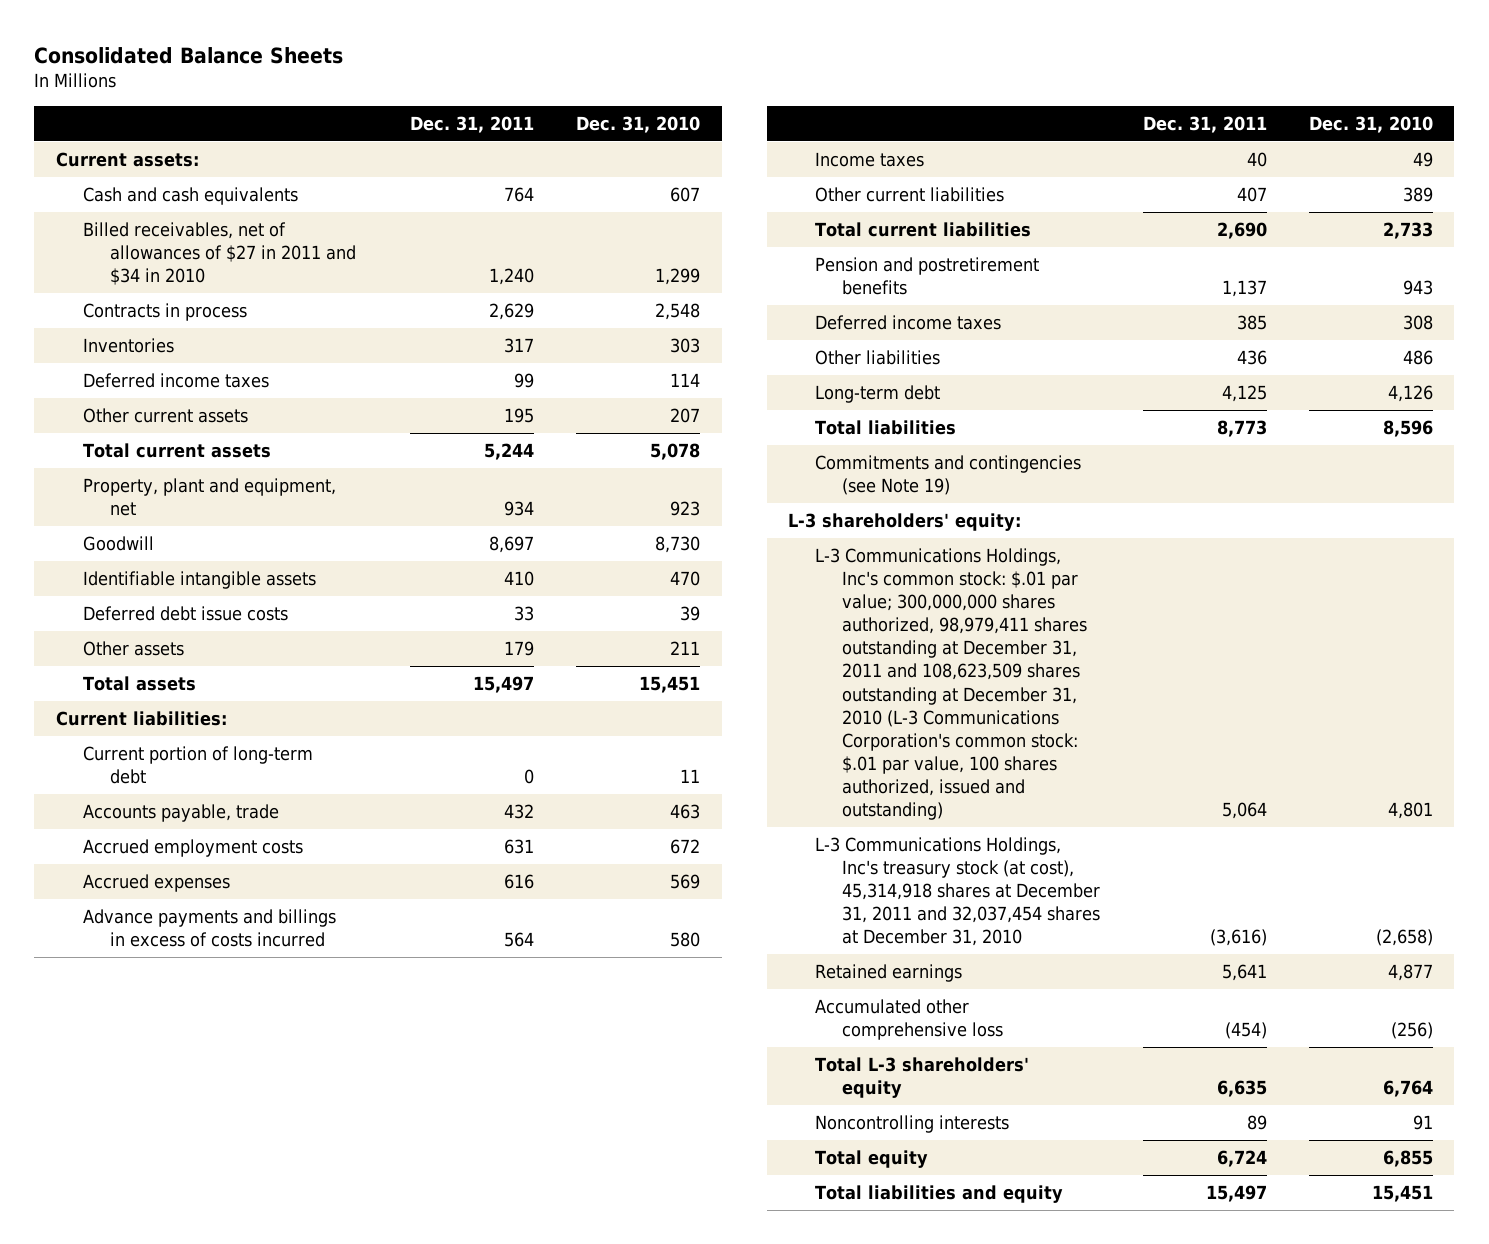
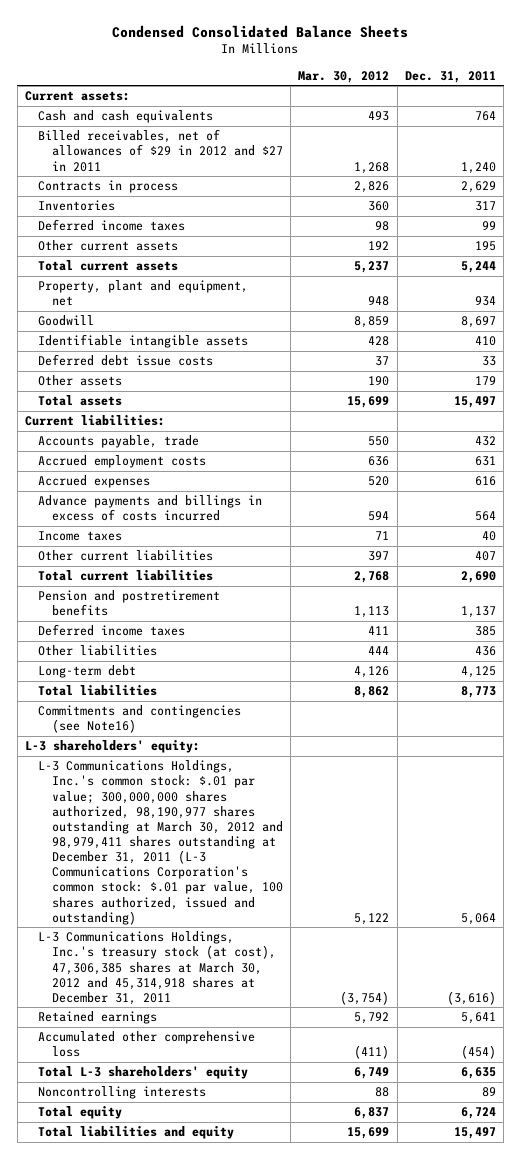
- Consolidated Balance Sheets
+ Condensed Consolidated Balance Sheets
- | Dec. 31, 2011 | Dec. 31, 2010
+ | Mar. 30, 2012 | Dec. 31, 2011
- Billed receivables, net of allowances of $27 in 2011 and $34 in 2010 | 1,240 | 1,299
+ Billed receivables, net of allowances of $29 in 2012 and $27 in 2011 | 1,268 | 1,240
- Current portion of long-term debt | 0 | 11
- Commitments and contingencies (see Note 19)
+ Commitments and contingencies (see Note16)
- L-3 Communications Holdings, Inc's common stock: $.01 par value; 300,000,000 shares authorized, 98,979,411 shares outstanding at December 31, 2011 and 108,623,509 shares outstanding at December 31, 2010 (L-3 Communications Corporation's common stock: $.01 par value, 100 shares authorized, issued and outstanding) | 5,064 | 4,801
- L-3 Communications Holdings, Inc's treasury stock (at cost), 45,314,918 shares at December 31, 2011 and 32,037,454 shares at December 31, 2010 | (3,616) | (2,658)
+ L-3 Communications Holdings, Inc.'s common stock: $.01 par value; 300,000,000 shares authorized, 98,190,977 shares outstanding at March 30, 2012 and 98,979,411 shares outstanding at December 31, 2011 (L-3 Communications Corporation's common stock: $.01 par value, 100 shares authorized, issued and outstanding) | 5,122 | 5,064
+ L-3 Communications Holdings, Inc.'s treasury stock (at cost), 47,306,385 shares at March 30, 2012 and 45,314,918 shares at December 31, 2011 | (3,754) | (3,616)

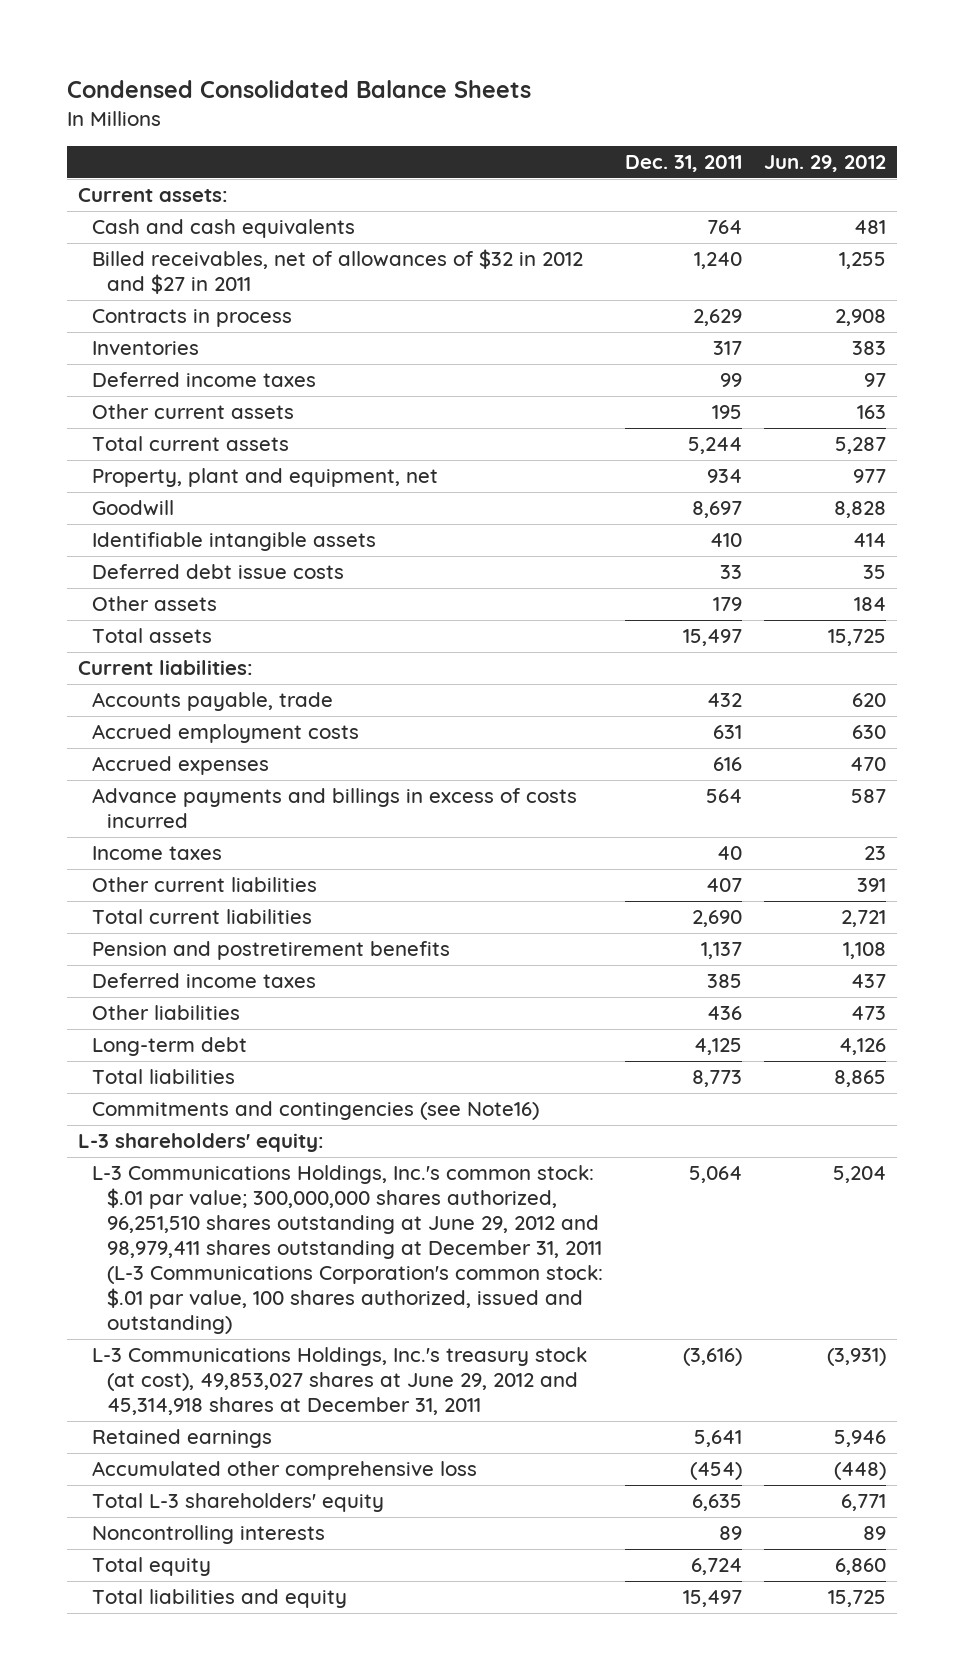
- | Mar. 30, 2012 | Dec. 31, 2011
+ | Dec. 31, 2011 | Jun. 29, 2012
- Billed receivables, net of allowances of $29 in 2012 and $27 in 2011 | 1,268 | 1,240
+ Billed receivables, net of allowances of $32 in 2012 and $27 in 2011 | 1,240 | 1,255
- L-3 Communications Holdings, Inc.'s common stock: $.01 par value; 300,000,000 shares authorized, 98,190,977 shares outstanding at March 30, 2012 and 98,979,411 shares outstanding at December 31, 2011 (L-3 Communications Corporation's common stock: $.01 par value, 100 shares authorized, issued and outstanding) | 5,122 | 5,064
- L-3 Communications Holdings, Inc.'s treasury stock (at cost), 47,306,385 shares at March 30, 2012 and 45,314,918 shares at December 31, 2011 | (3,754) | (3,616)
+ L-3 Communications Holdings, Inc.'s common stock: $.01 par value; 300,000,000 shares authorized, 96,251,510 shares outstanding at June 29, 2012 and 98,979,411 shares outstanding at December 31, 2011 (L-3 Communications Corporation's common stock: $.01 par value, 100 shares authorized, issued and outstanding) | 5,064 | 5,204
+ L-3 Communications Holdings, Inc.'s treasury stock (at cost), 49,853,027 shares at June 29, 2012 and 45,314,918 shares at December 31, 2011 | (3,616) | (3,931)

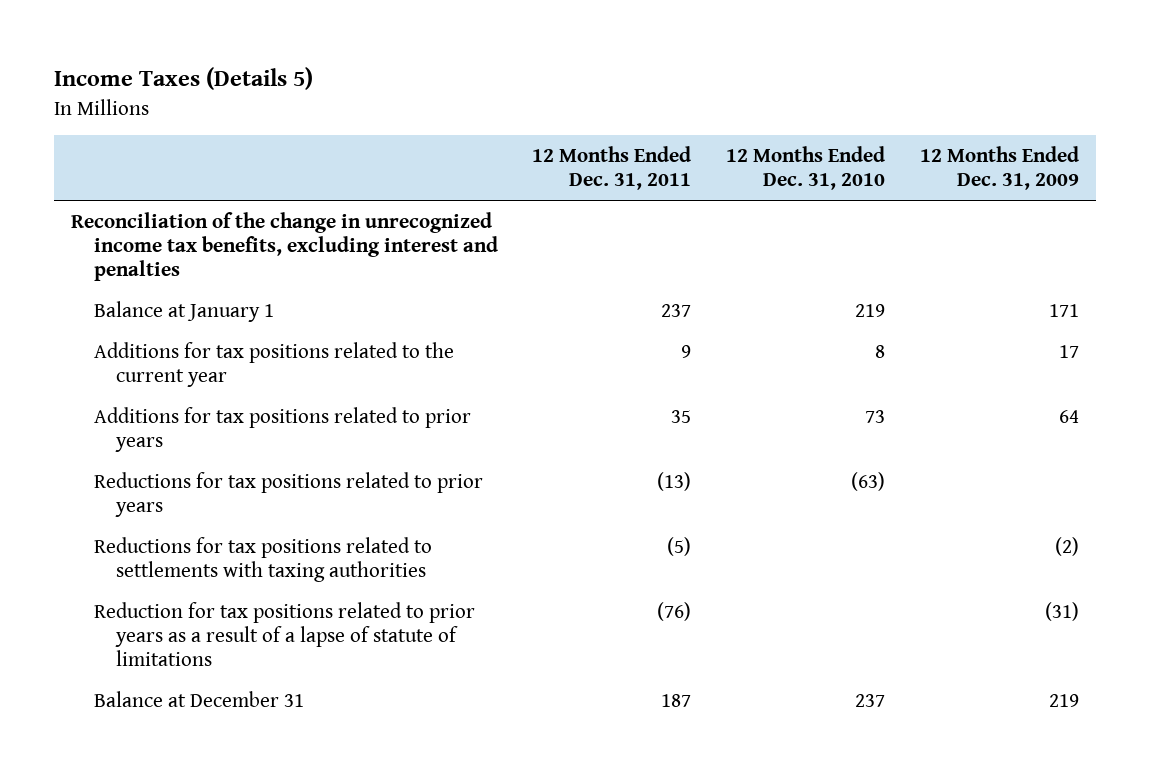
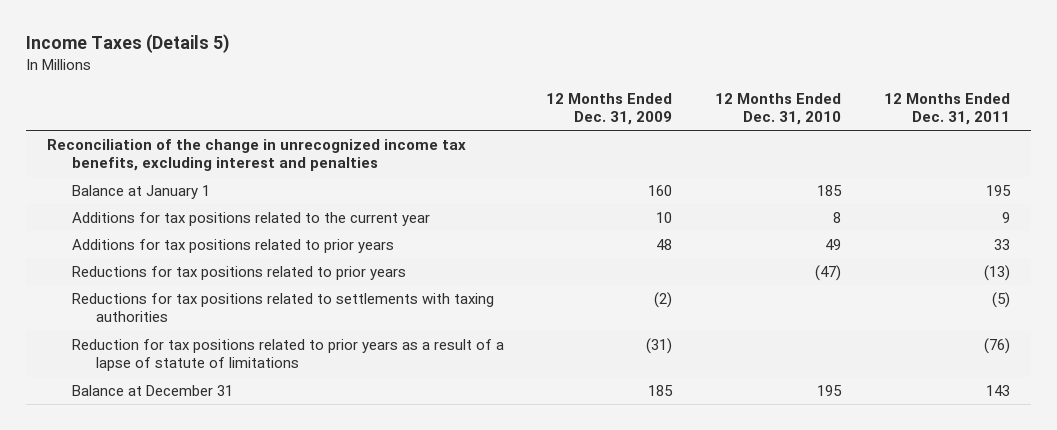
- | 12 Months Ended Dec. 31, 2011 | 12 Months Ended Dec. 31, 2010 | 12 Months Ended Dec. 31, 2009
+ | 12 Months Ended Dec. 31, 2009 | 12 Months Ended Dec. 31, 2010 | 12 Months Ended Dec. 31, 2011
- Balance at January 1 | 237 | 219 | 171
- Additions for tax positions related to the current year | 9 | 8 | 17
- Additions for tax positions related to prior years | 35 | 73 | 64
- Reductions for tax positions related to prior years | (13) | (63) |
+ Balance at January 1 | 160 | 185 | 195
+ Additions for tax positions related to the current year | 10 | 8 | 9
+ Additions for tax positions related to prior years | 48 | 49 | 33
+ Reductions for tax positions related to prior years | | (47) | (13)
- Balance at December 31 | 187 | 237 | 219
+ Balance at December 31 | 185 | 195 | 143

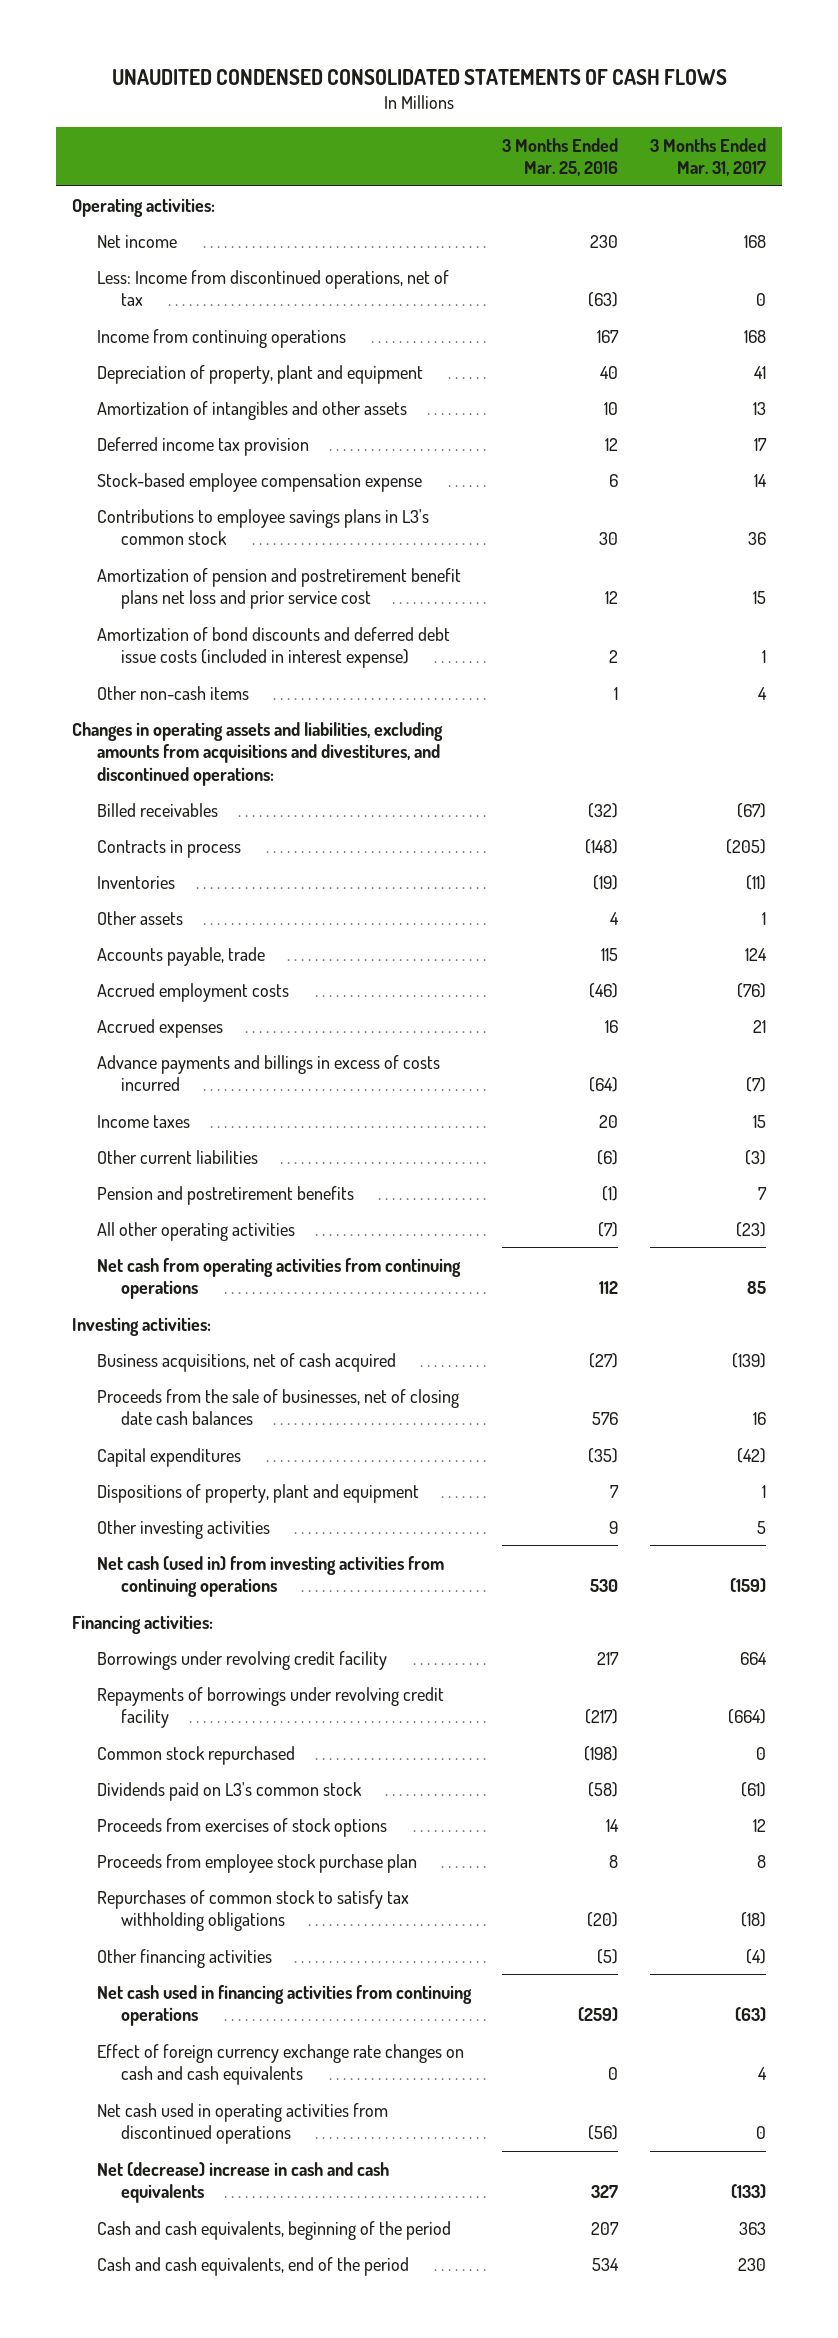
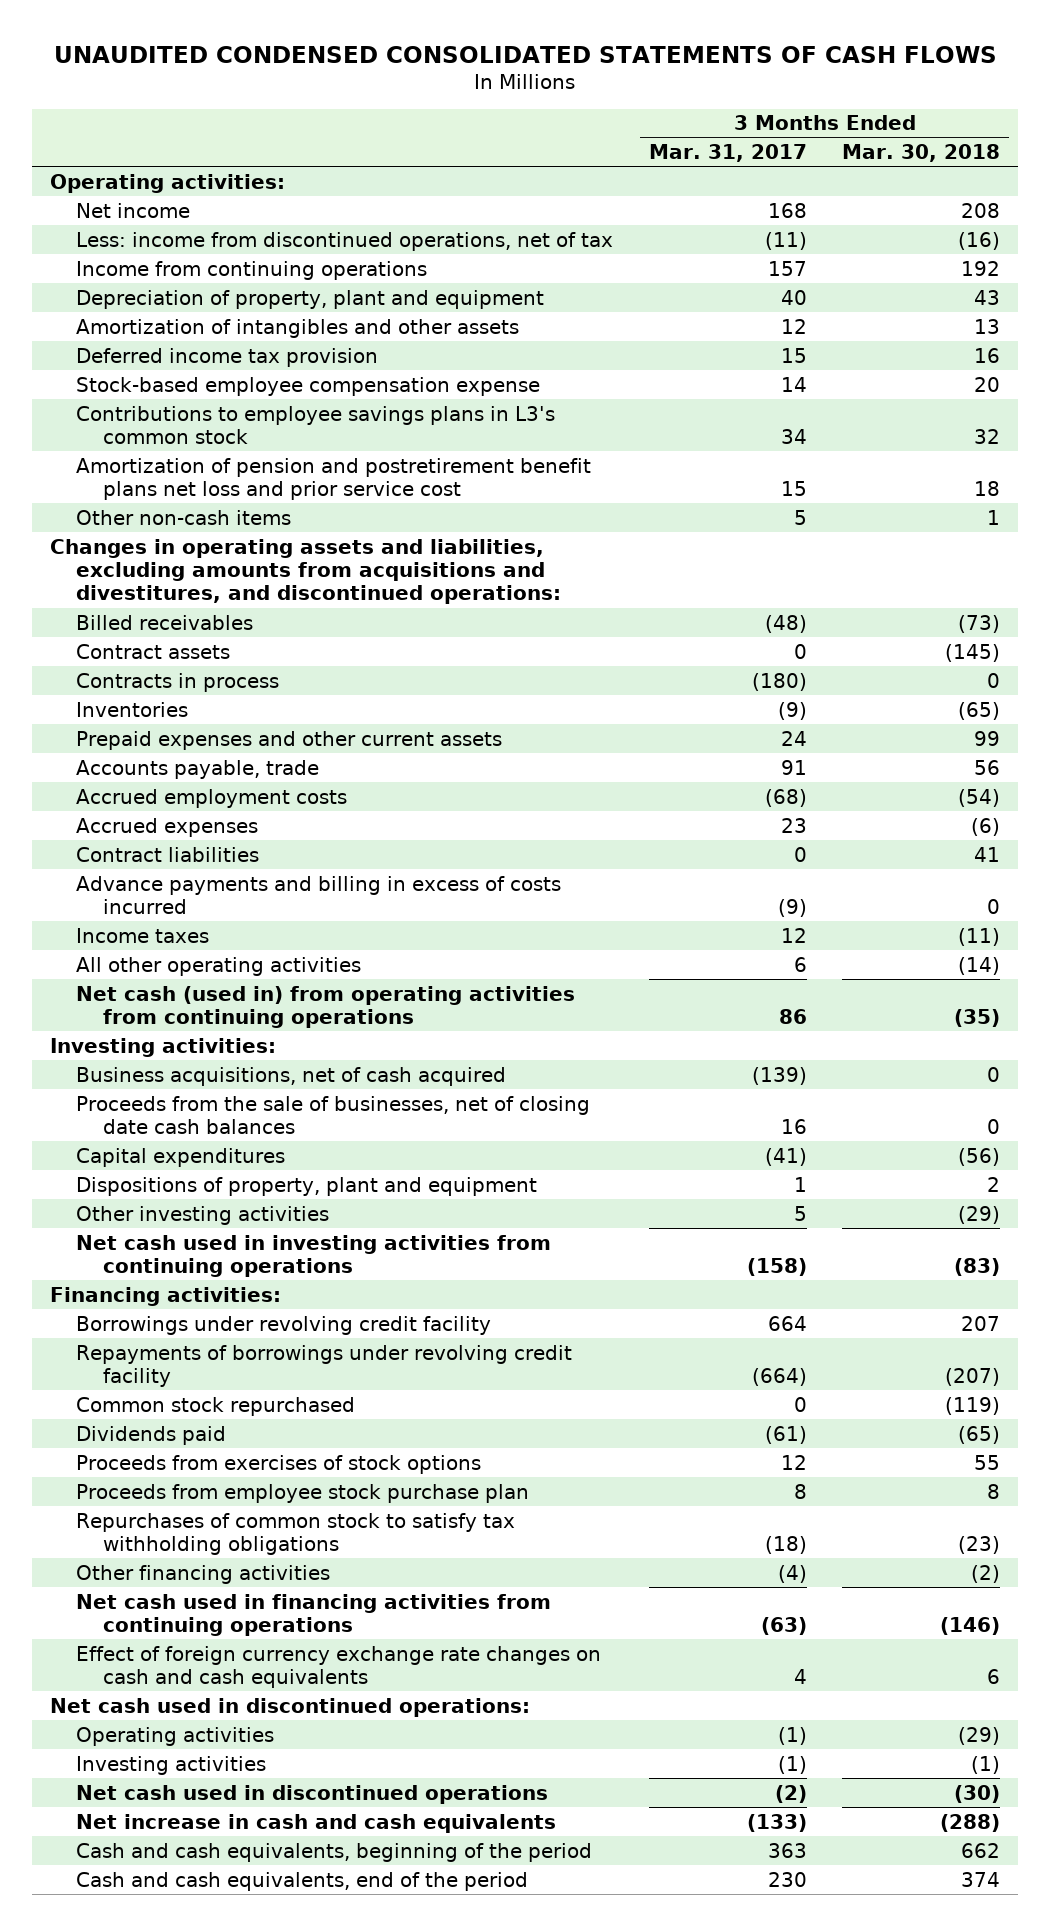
- | 3 Months Ended Mar. 25, 2016 | 3 Months Ended Mar. 31, 2017
+ | 3 Months Ended Mar. 31, 2017 | 3 Months Ended Mar. 30, 2018
- Less: Income from discontinued operations, net of tax | (63) | 0
- Income from continuing operations | 167 | 168
- Depreciation of property, plant and equipment | 40 | 41
- Amortization of intangibles and other assets | 10 | 13
- Deferred income tax provision | 12 | 17
+ Less: income from discontinued operations, net of tax | (11) | (16)
+ Income from continuing operations | 157 | 192
+ Depreciation of property, plant and equipment | 40 | 43
+ Amortization of intangibles and other assets | 12 | 13
+ Deferred income tax provision | 15 | 16
- Contributions to employee savings plans in L3's common stock | 30 | 36
+ Contributions to employee savings plans in L3's common stock | 34 | 32
- Amortization of bond discounts and deferred debt issue costs (included in interest expense) | 2 | 1
- Other non-cash items | 1 | 4
+ Other non-cash items | 5 | 1
- Billed receivables | (32) | (67)
- Contracts in process | (148) | (205)
- Inventories | (19) | (11)
- Other assets | 4 | 1
- Accounts payable, trade | 115 | 124
- Accrued employment costs | (46) | (76)
- Accrued expenses | 16 | 21
- Advance payments and billings in excess of costs incurred | (64) | (7)
- Income taxes | 20 | 15
- Other current liabilities | (6) | (3)
- Pension and postretirement benefits | (1) | 7
- All other operating activities | (7) | (23)
- Net cash from operating activities from continuing operations | 112 | 85
+ Billed receivables | (48) | (73)
+ Contract assets | 0 | (145)
+ Contracts in process | (180) | 0
+ Inventories | (9) | (65)
+ Prepaid expenses and other current assets | 24 | 99
+ Accounts payable, trade | 91 | 56
+ Accrued employment costs | (68) | (54)
+ Accrued expenses | 23 | (6)
+ Contract liabilities | 0 | 41
+ Advance payments and billing in excess of costs incurred | (9) | 0
+ Income taxes | 12 | (11)
+ All other operating activities | 6 | (14)
+ Net cash (used in) from operating activities from continuing operations | 86 | (35)
- Capital expenditures | (35) | (42)
+ Capital expenditures | (41) | (56)
- Net cash (used in) from investing activities from continuing operations | 530 | (159)
+ Net cash used in investing activities from continuing operations | (158) | (83)
- Dividends paid on L3's common stock | (58) | (61)
+ Dividends paid | (61) | (65)
- Net cash used in operating activities from discontinued operations | (56) | 0
- Net (decrease) increase in cash and cash equivalents | 327 | (133)
+ Net cash used in discontinued operations:
+ Operating activities | (1) | (29)
+ Investing activities | (1) | (1)
+ Net cash used in discontinued operations | (2) | (30)
+ Net increase in cash and cash equivalents | (133) | (288)

